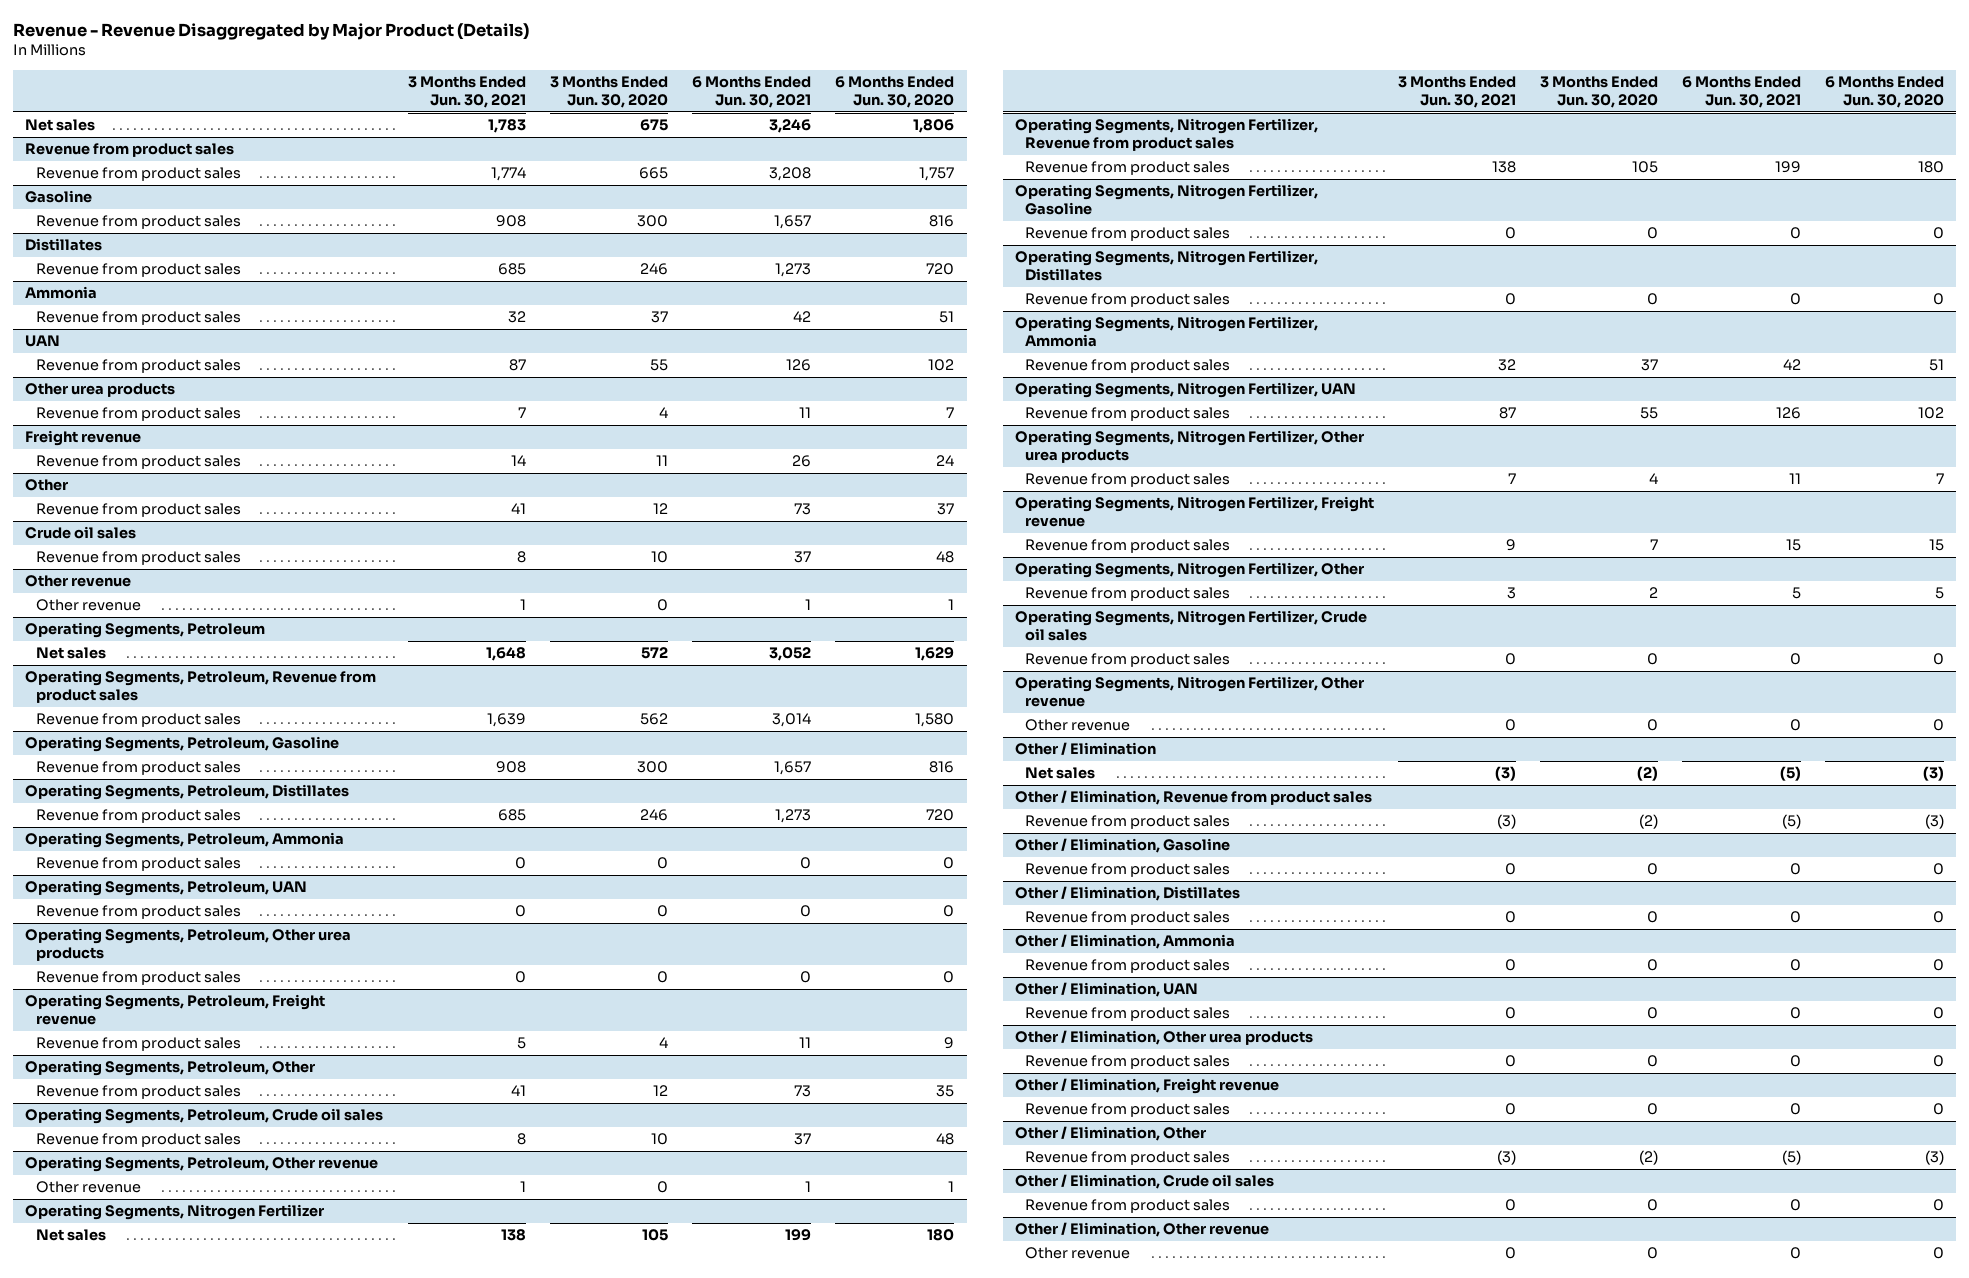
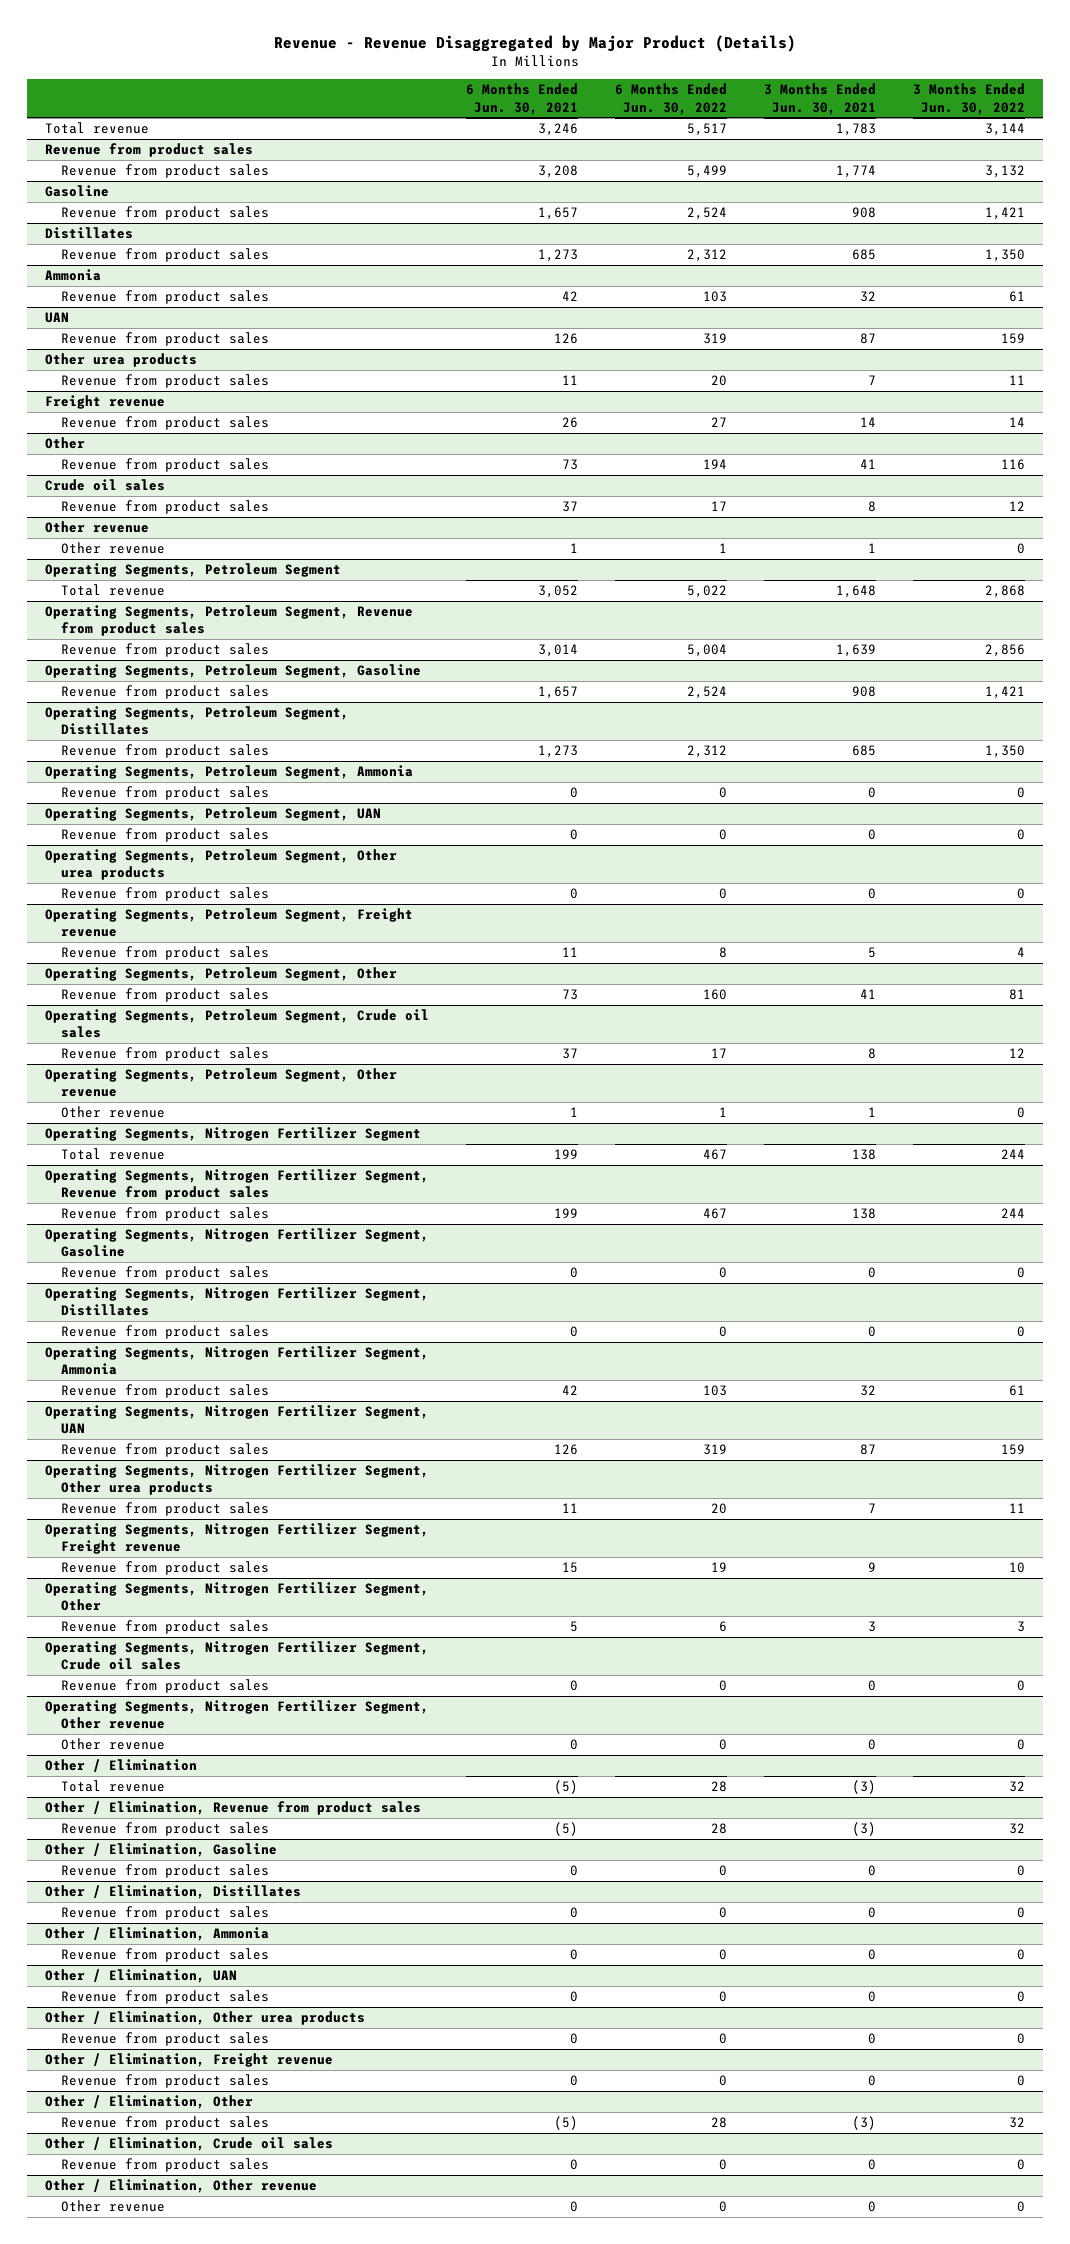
- | 3 Months Ended Jun. 30, 2021 | 3 Months Ended Jun. 30, 2020 | 6 Months Ended Jun. 30, 2021 | 6 Months Ended Jun. 30, 2020
+ | 6 Months Ended Jun. 30, 2021 | 6 Months Ended Jun. 30, 2022 | 3 Months Ended Jun. 30, 2021 | 3 Months Ended Jun. 30, 2022
- Net sales | 1,783 | 675 | 3,246 | 1,806
+ Total revenue | 3,246 | 5,517 | 1,783 | 3,144
- Operating Segments, Petroleum
- Net sales | 1,648 | 572 | 3,052 | 1,629
- Operating Segments, Petroleum, Revenue from product sales
+ Operating Segments, Petroleum Segment
+ Total revenue | 3,052 | 5,022 | 1,648 | 2,868
+ Operating Segments, Petroleum Segment, Revenue from product sales
- Operating Segments, Petroleum, Gasoline
+ Operating Segments, Petroleum Segment, Gasoline
- Operating Segments, Petroleum, Distillates
+ Operating Segments, Petroleum Segment, Distillates
- Operating Segments, Petroleum, Ammonia
+ Operating Segments, Petroleum Segment, Ammonia
- Operating Segments, Petroleum, UAN
+ Operating Segments, Petroleum Segment, UAN
- Operating Segments, Petroleum, Other urea products
+ Operating Segments, Petroleum Segment, Other urea products
- Operating Segments, Petroleum, Freight revenue
+ Operating Segments, Petroleum Segment, Freight revenue
- Operating Segments, Petroleum, Other
+ Operating Segments, Petroleum Segment, Other
- Operating Segments, Petroleum, Crude oil sales
+ Operating Segments, Petroleum Segment, Crude oil sales
- Operating Segments, Petroleum, Other revenue
+ Operating Segments, Petroleum Segment, Other revenue
- Operating Segments, Nitrogen Fertilizer
- Net sales | 138 | 105 | 199 | 180
- Operating Segments, Nitrogen Fertilizer, Revenue from product sales
+ Operating Segments, Nitrogen Fertilizer Segment
+ Total revenue | 199 | 467 | 138 | 244
+ Operating Segments, Nitrogen Fertilizer Segment, Revenue from product sales
- Operating Segments, Nitrogen Fertilizer, Gasoline
+ Operating Segments, Nitrogen Fertilizer Segment, Gasoline
- Operating Segments, Nitrogen Fertilizer, Distillates
+ Operating Segments, Nitrogen Fertilizer Segment, Distillates
- Operating Segments, Nitrogen Fertilizer, Ammonia
+ Operating Segments, Nitrogen Fertilizer Segment, Ammonia
- Operating Segments, Nitrogen Fertilizer, UAN
+ Operating Segments, Nitrogen Fertilizer Segment, UAN
- Operating Segments, Nitrogen Fertilizer, Other urea products
+ Operating Segments, Nitrogen Fertilizer Segment, Other urea products
- Operating Segments, Nitrogen Fertilizer, Freight revenue
+ Operating Segments, Nitrogen Fertilizer Segment, Freight revenue
- Operating Segments, Nitrogen Fertilizer, Other
+ Operating Segments, Nitrogen Fertilizer Segment, Other
- Operating Segments, Nitrogen Fertilizer, Crude oil sales
+ Operating Segments, Nitrogen Fertilizer Segment, Crude oil sales
- Operating Segments, Nitrogen Fertilizer, Other revenue
+ Operating Segments, Nitrogen Fertilizer Segment, Other revenue
@ Other / Elimination
- Net sales | (3) | (2) | (5) | (3)
+ Total revenue | (5) | 28 | (3) | 32

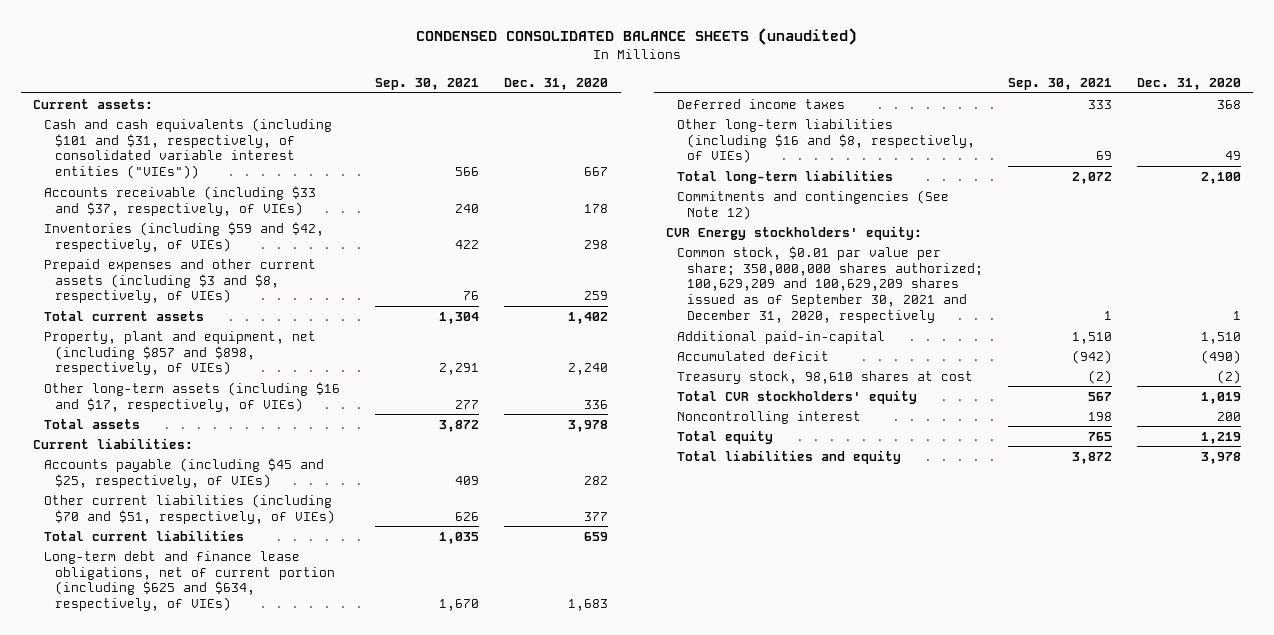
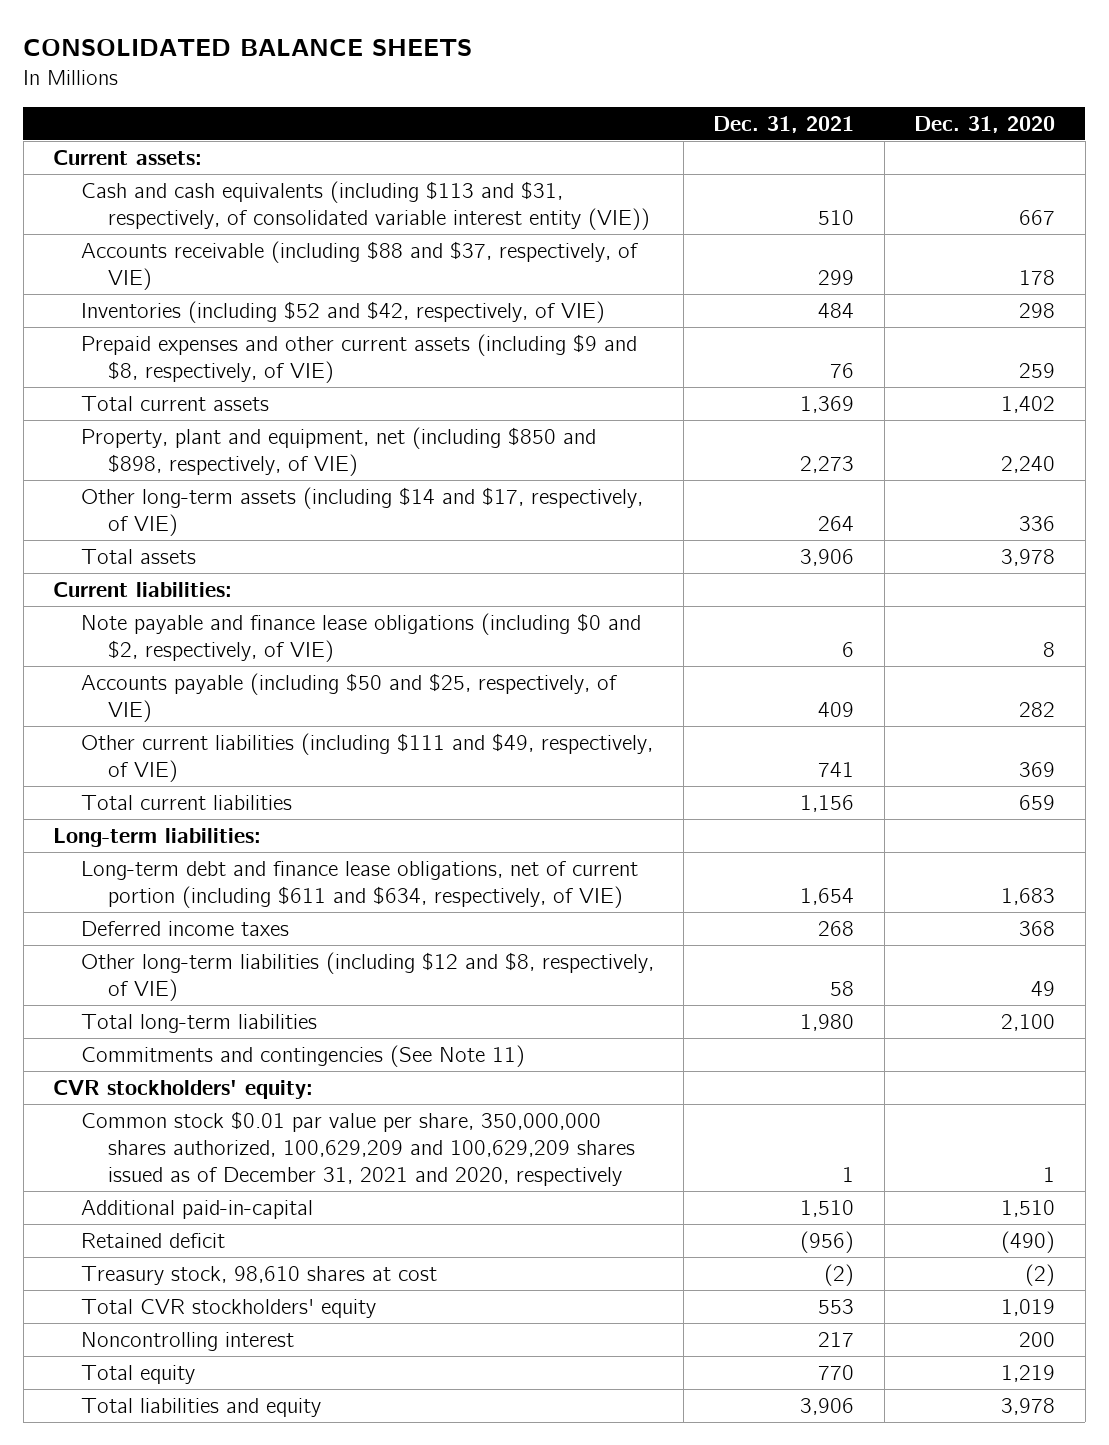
- CONDENSED CONSOLIDATED BALANCE SHEETS (unaudited)
+ CONSOLIDATED BALANCE SHEETS
- | Sep. 30, 2021 | Dec. 31, 2020
+ | Dec. 31, 2021 | Dec. 31, 2020
- Cash and cash equivalents (including $101 and $31, respectively, of consolidated variable interest entities ("VIEs")) | 566 | 667
- Accounts receivable (including $33 and $37, respectively, of VIEs) | 240 | 178
- Inventories (including $59 and $42, respectively, of VIEs) | 422 | 298
- Prepaid expenses and other current assets (including $3 and $8, respectively, of VIEs) | 76 | 259
+ Cash and cash equivalents (including $113 and $31, respectively, of consolidated variable interest entity (VIE)) | 510 | 667
+ Accounts receivable (including $88 and $37, respectively, of VIE) | 299 | 178
+ Inventories (including $52 and $42, respectively, of VIE) | 484 | 298
+ Prepaid expenses and other current assets (including $9 and $8, respectively, of VIE) | 76 | 259
- Property, plant and equipment, net (including $857 and $898, respectively, of VIEs) | 2,291 | 2,240
- Other long-term assets (including $16 and $17, respectively, of VIEs) | 277 | 336
+ Property, plant and equipment, net (including $850 and $898, respectively, of VIE) | 2,273 | 2,240
+ Other long-term assets (including $14 and $17, respectively, of VIE) | 264 | 336
- Accounts payable (including $45 and $25, respectively, of VIEs) | 409 | 282
- Other current liabilities (including $70 and $51, respectively, of VIEs) | 626 | 377
+ Note payable and finance lease obligations (including $0 and $2, respectively, of VIE) | 6 | 8
+ Accounts payable (including $50 and $25, respectively, of VIE) | 409 | 282
+ Other current liabilities (including $111 and $49, respectively, of VIE) | 741 | 369
- Long-term debt and finance lease obligations, net of current portion (including $625 and $634, respectively, of VIEs) | 1,670 | 1,683
+ Long-term liabilities:
+ Long-term debt and finance lease obligations, net of current portion (including $611 and $634, respectively, of VIE) | 1,654 | 1,683
- Other long-term liabilities (including $16 and $8, respectively, of VIEs) | 69 | 49
+ Other long-term liabilities (including $12 and $8, respectively, of VIE) | 58 | 49
- Commitments and contingencies (See Note 12)
- CVR Energy stockholders' equity:
- Common stock, $0.01 par value per share; 350,000,000 shares authorized; 100,629,209 and 100,629,209 shares issued as of September 30, 2021 and December 31, 2020, respectively | 1 | 1
+ Commitments and contingencies (See Note 11)
+ CVR stockholders' equity:
+ Common stock $0.01 par value per share, 350,000,000 shares authorized, 100,629,209 and 100,629,209 shares issued as of December 31, 2021 and 2020, respectively | 1 | 1
- Accumulated deficit | (942) | (490)
+ Retained deficit | (956) | (490)

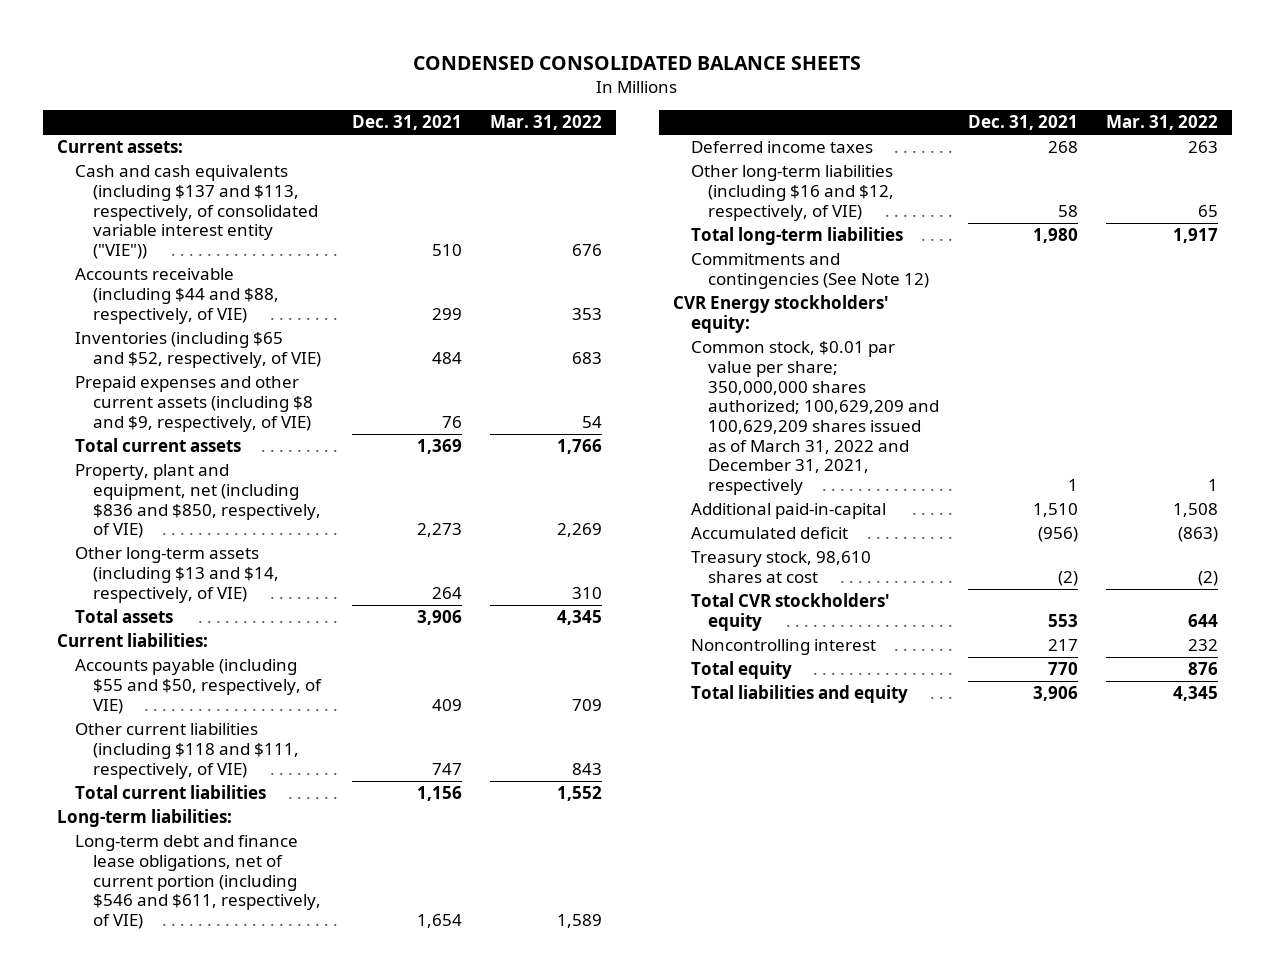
- CONSOLIDATED BALANCE SHEETS
+ CONDENSED CONSOLIDATED BALANCE SHEETS
- | Dec. 31, 2021 | Dec. 31, 2020
+ | Dec. 31, 2021 | Mar. 31, 2022
- Cash and cash equivalents (including $113 and $31, respectively, of consolidated variable interest entity (VIE)) | 510 | 667
- Accounts receivable (including $88 and $37, respectively, of VIE) | 299 | 178
- Inventories (including $52 and $42, respectively, of VIE) | 484 | 298
- Prepaid expenses and other current assets (including $9 and $8, respectively, of VIE) | 76 | 259
+ Cash and cash equivalents (including $137 and $113, respectively, of consolidated variable interest entity ("VIE")) | 510 | 676
+ Accounts receivable (including $44 and $88, respectively, of VIE) | 299 | 353
+ Inventories (including $65 and $52, respectively, of VIE) | 484 | 683
+ Prepaid expenses and other current assets (including $8 and $9, respectively, of VIE) | 76 | 54
- Property, plant and equipment, net (including $850 and $898, respectively, of VIE) | 2,273 | 2,240
- Other long-term assets (including $14 and $17, respectively, of VIE) | 264 | 336
+ Property, plant and equipment, net (including $836 and $850, respectively, of VIE) | 2,273 | 2,269
+ Other long-term assets (including $13 and $14, respectively, of VIE) | 264 | 310
- Note payable and finance lease obligations (including $0 and $2, respectively, of VIE) | 6 | 8
- Accounts payable (including $50 and $25, respectively, of VIE) | 409 | 282
- Other current liabilities (including $111 and $49, respectively, of VIE) | 741 | 369
+ Accounts payable (including $55 and $50, respectively, of VIE) | 409 | 709
+ Other current liabilities (including $118 and $111, respectively, of VIE) | 747 | 843
- Long-term debt and finance lease obligations, net of current portion (including $611 and $634, respectively, of VIE) | 1,654 | 1,683
+ Long-term debt and finance lease obligations, net of current portion (including $546 and $611, respectively, of VIE) | 1,654 | 1,589
- Other long-term liabilities (including $12 and $8, respectively, of VIE) | 58 | 49
+ Other long-term liabilities (including $16 and $12, respectively, of VIE) | 58 | 65
- Commitments and contingencies (See Note 11)
- CVR stockholders' equity:
- Common stock $0.01 par value per share, 350,000,000 shares authorized, 100,629,209 and 100,629,209 shares issued as of December 31, 2021 and 2020, respectively | 1 | 1
+ Commitments and contingencies (See Note 12)
+ CVR Energy stockholders' equity:
+ Common stock, $0.01 par value per share; 350,000,000 shares authorized; 100,629,209 and 100,629,209 shares issued as of March 31, 2022 and December 31, 2021, respectively | 1 | 1
- Retained deficit | (956) | (490)
+ Accumulated deficit | (956) | (863)

